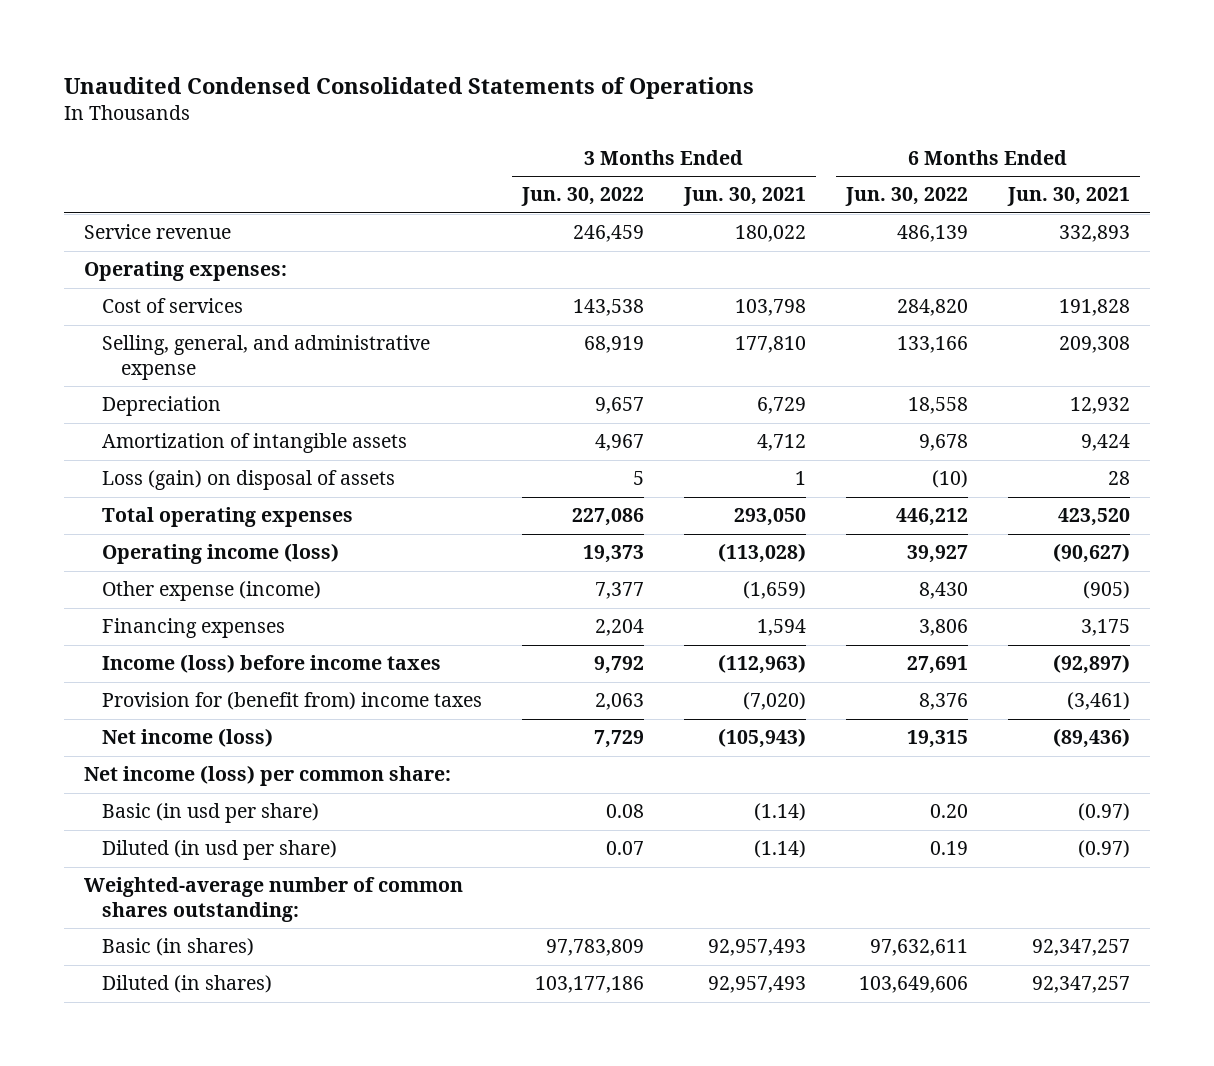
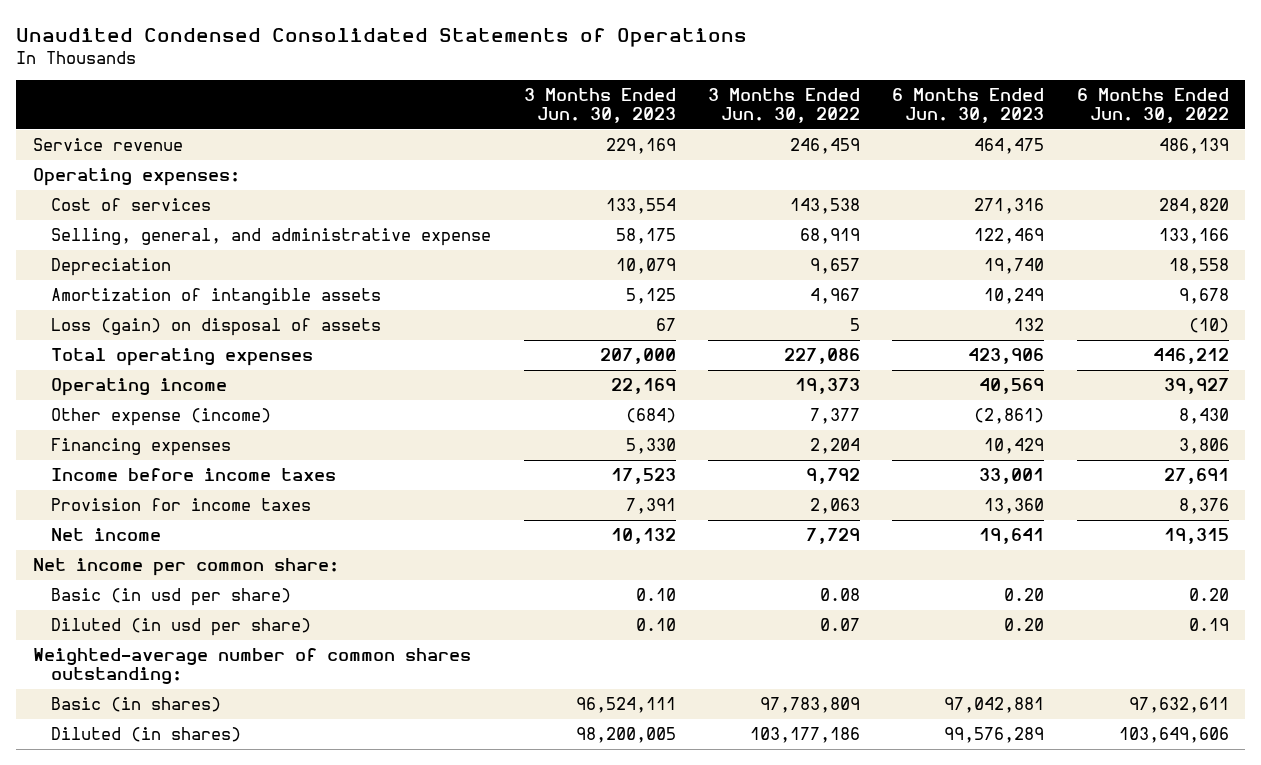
- | 3 Months Ended Jun. 30, 2022 | 3 Months Ended Jun. 30, 2021 | 6 Months Ended Jun. 30, 2022 | 6 Months Ended Jun. 30, 2021
+ | 3 Months Ended Jun. 30, 2023 | 3 Months Ended Jun. 30, 2022 | 6 Months Ended Jun. 30, 2023 | 6 Months Ended Jun. 30, 2022
- Operating income (loss) | 19,373 | (113,028) | 39,927 | (90,627)
+ Operating income | 22,169 | 19,373 | 40,569 | 39,927
- Income (loss) before income taxes | 9,792 | (112,963) | 27,691 | (92,897)
- Provision for (benefit from) income taxes | 2,063 | (7,020) | 8,376 | (3,461)
- Net income (loss) | 7,729 | (105,943) | 19,315 | (89,436)
- Net income (loss) per common share:
+ Income before income taxes | 17,523 | 9,792 | 33,001 | 27,691
+ Provision for income taxes | 7,391 | 2,063 | 13,360 | 8,376
+ Net income | 10,132 | 7,729 | 19,641 | 19,315
+ Net income per common share:

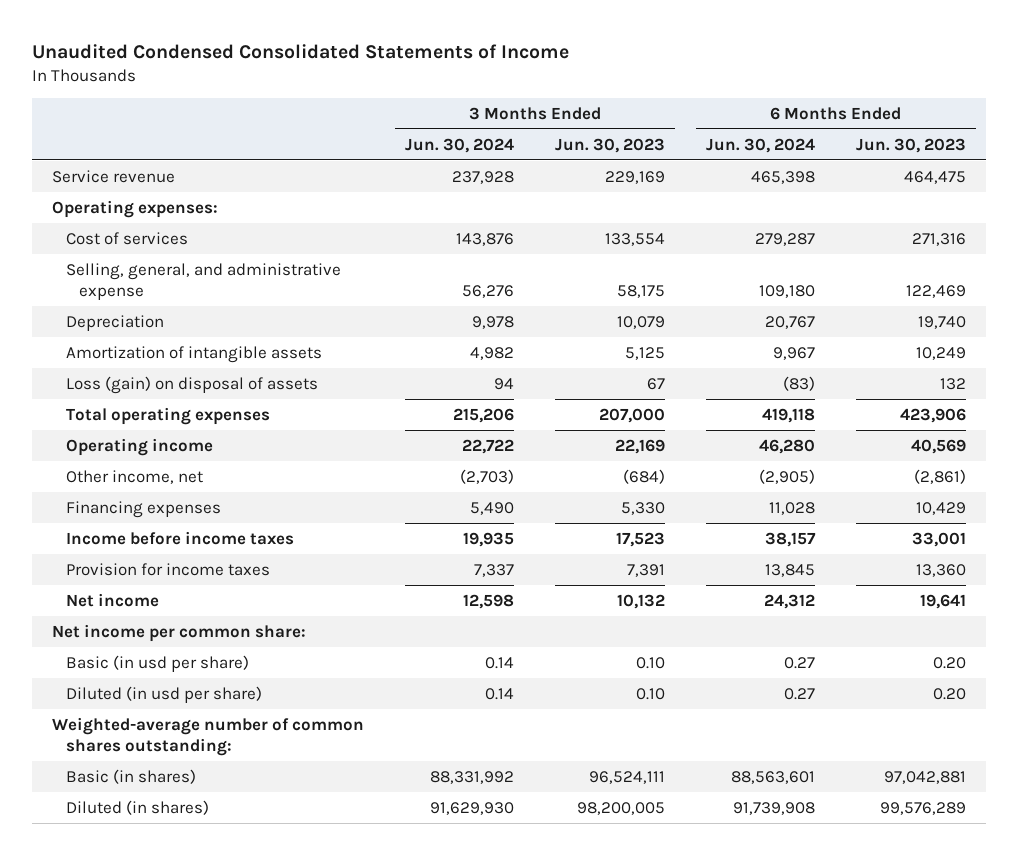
- Unaudited Condensed Consolidated Statements of Operations
+ Unaudited Condensed Consolidated Statements of Income
- | 3 Months Ended Jun. 30, 2023 | 3 Months Ended Jun. 30, 2022 | 6 Months Ended Jun. 30, 2023 | 6 Months Ended Jun. 30, 2022
+ | 3 Months Ended Jun. 30, 2024 | 3 Months Ended Jun. 30, 2023 | 6 Months Ended Jun. 30, 2024 | 6 Months Ended Jun. 30, 2023
- Other expense (income) | (684) | 7,377 | (2,861) | 8,430
+ Other income, net | (2,703) | (684) | (2,905) | (2,861)

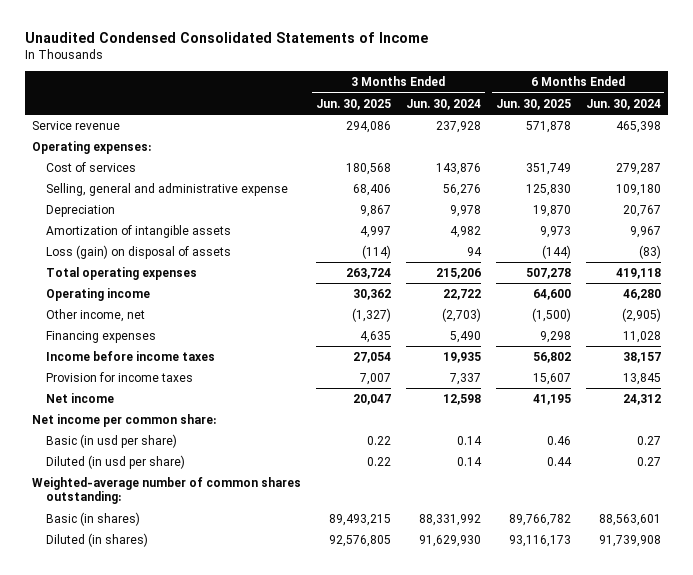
- | 3 Months Ended Jun. 30, 2024 | 3 Months Ended Jun. 30, 2023 | 6 Months Ended Jun. 30, 2024 | 6 Months Ended Jun. 30, 2023
+ | 3 Months Ended Jun. 30, 2025 | 3 Months Ended Jun. 30, 2024 | 6 Months Ended Jun. 30, 2025 | 6 Months Ended Jun. 30, 2024
- Selling, general, and administrative expense | 56,276 | 58,175 | 109,180 | 122,469
+ Selling, general and administrative expense | 68,406 | 56,276 | 125,830 | 109,180

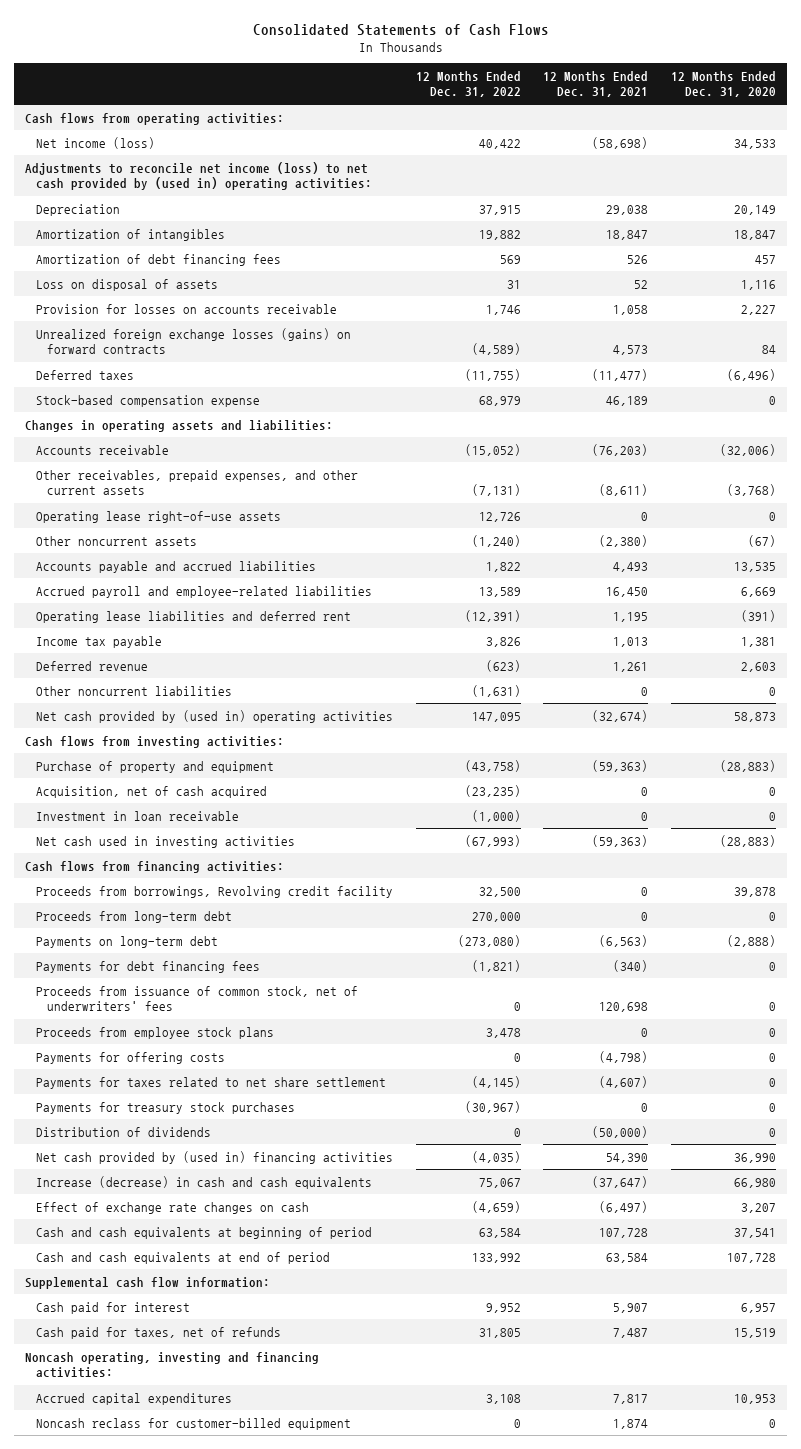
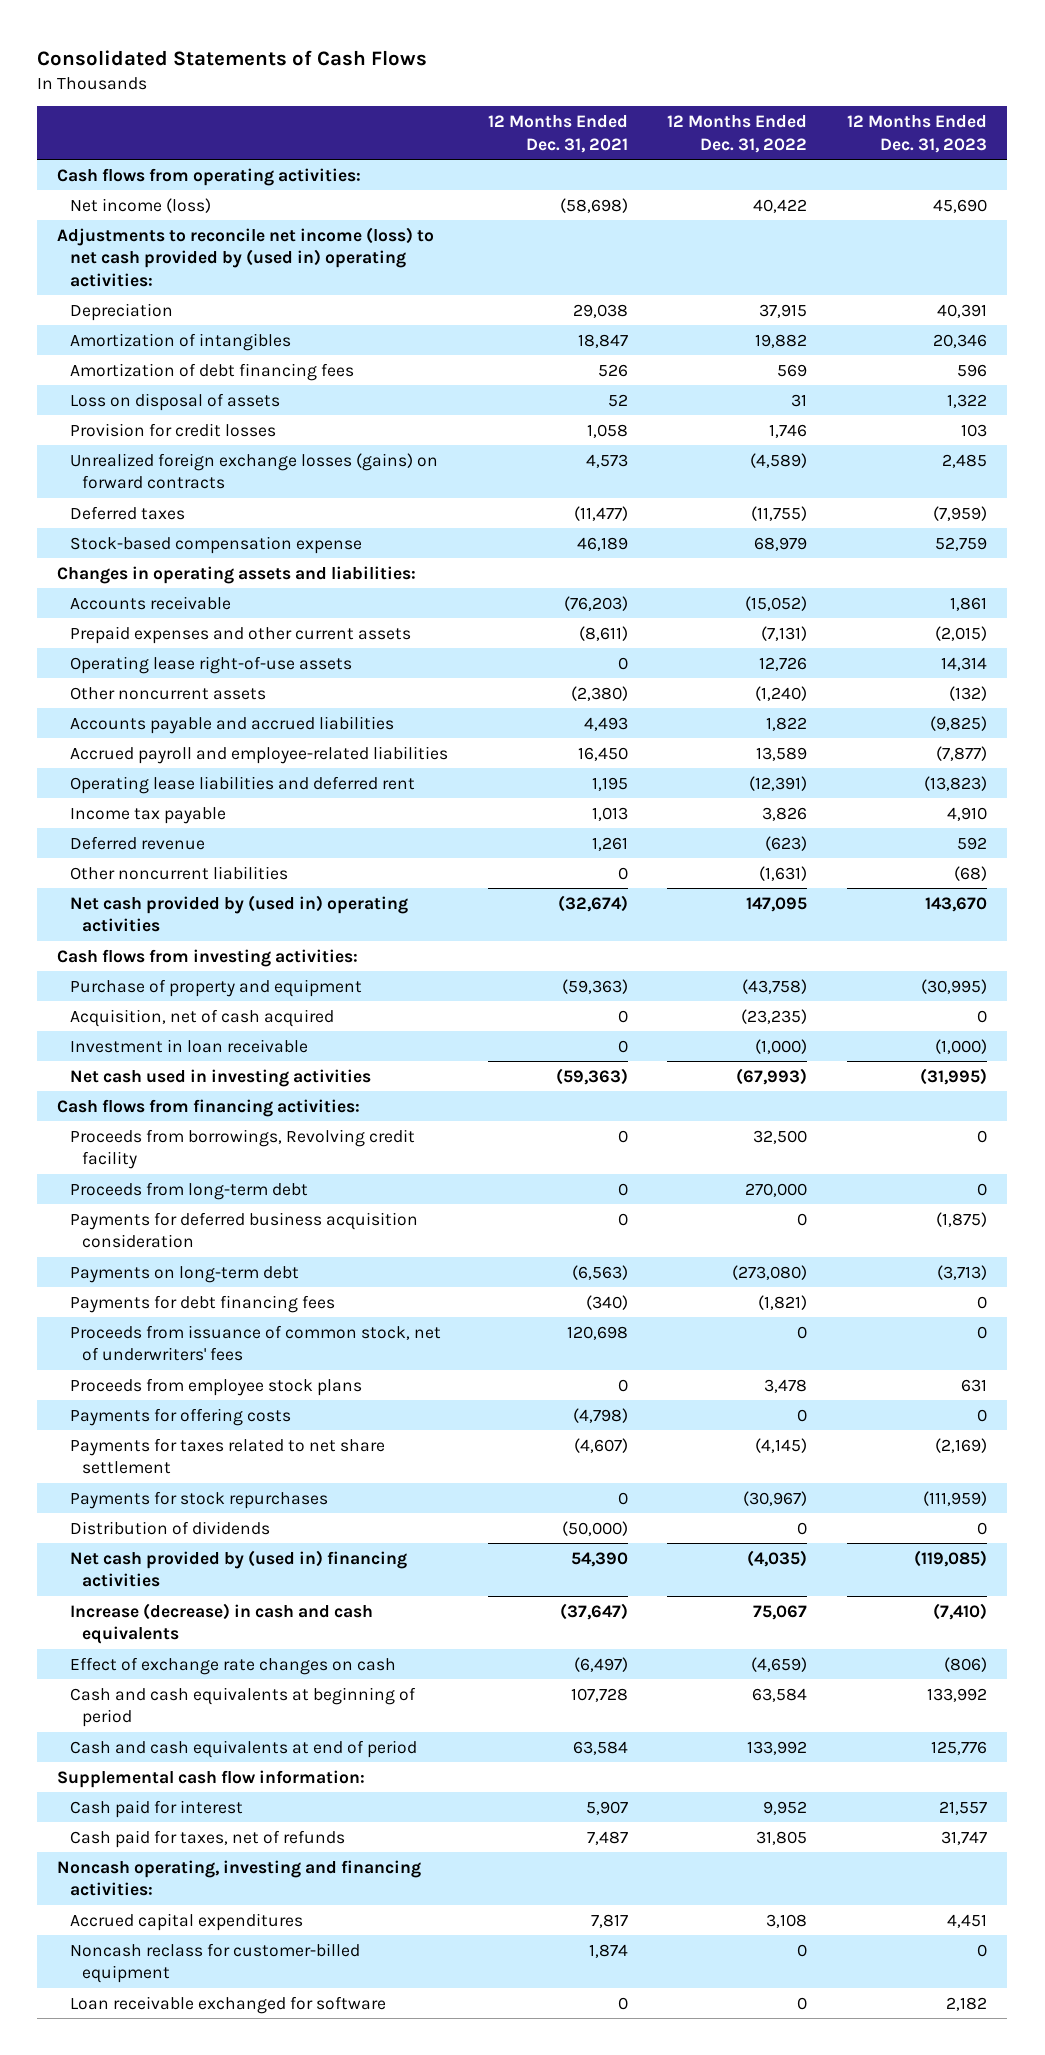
- | 12 Months Ended Dec. 31, 2022 | 12 Months Ended Dec. 31, 2021 | 12 Months Ended Dec. 31, 2020
+ | 12 Months Ended Dec. 31, 2021 | 12 Months Ended Dec. 31, 2022 | 12 Months Ended Dec. 31, 2023
- Provision for losses on accounts receivable | 1,746 | 1,058 | 2,227
+ Provision for credit losses | 1,058 | 1,746 | 103
- Other receivables, prepaid expenses, and other current assets | (7,131) | (8,611) | (3,768)
+ Prepaid expenses and other current assets | (8,611) | (7,131) | (2,015)
+ Payments for deferred business acquisition consideration | 0 | 0 | (1,875)
- Payments for treasury stock purchases | (30,967) | 0 | 0
+ Payments for stock repurchases | 0 | (30,967) | (111,959)
+ Loan receivable exchanged for software | 0 | 0 | 2,182

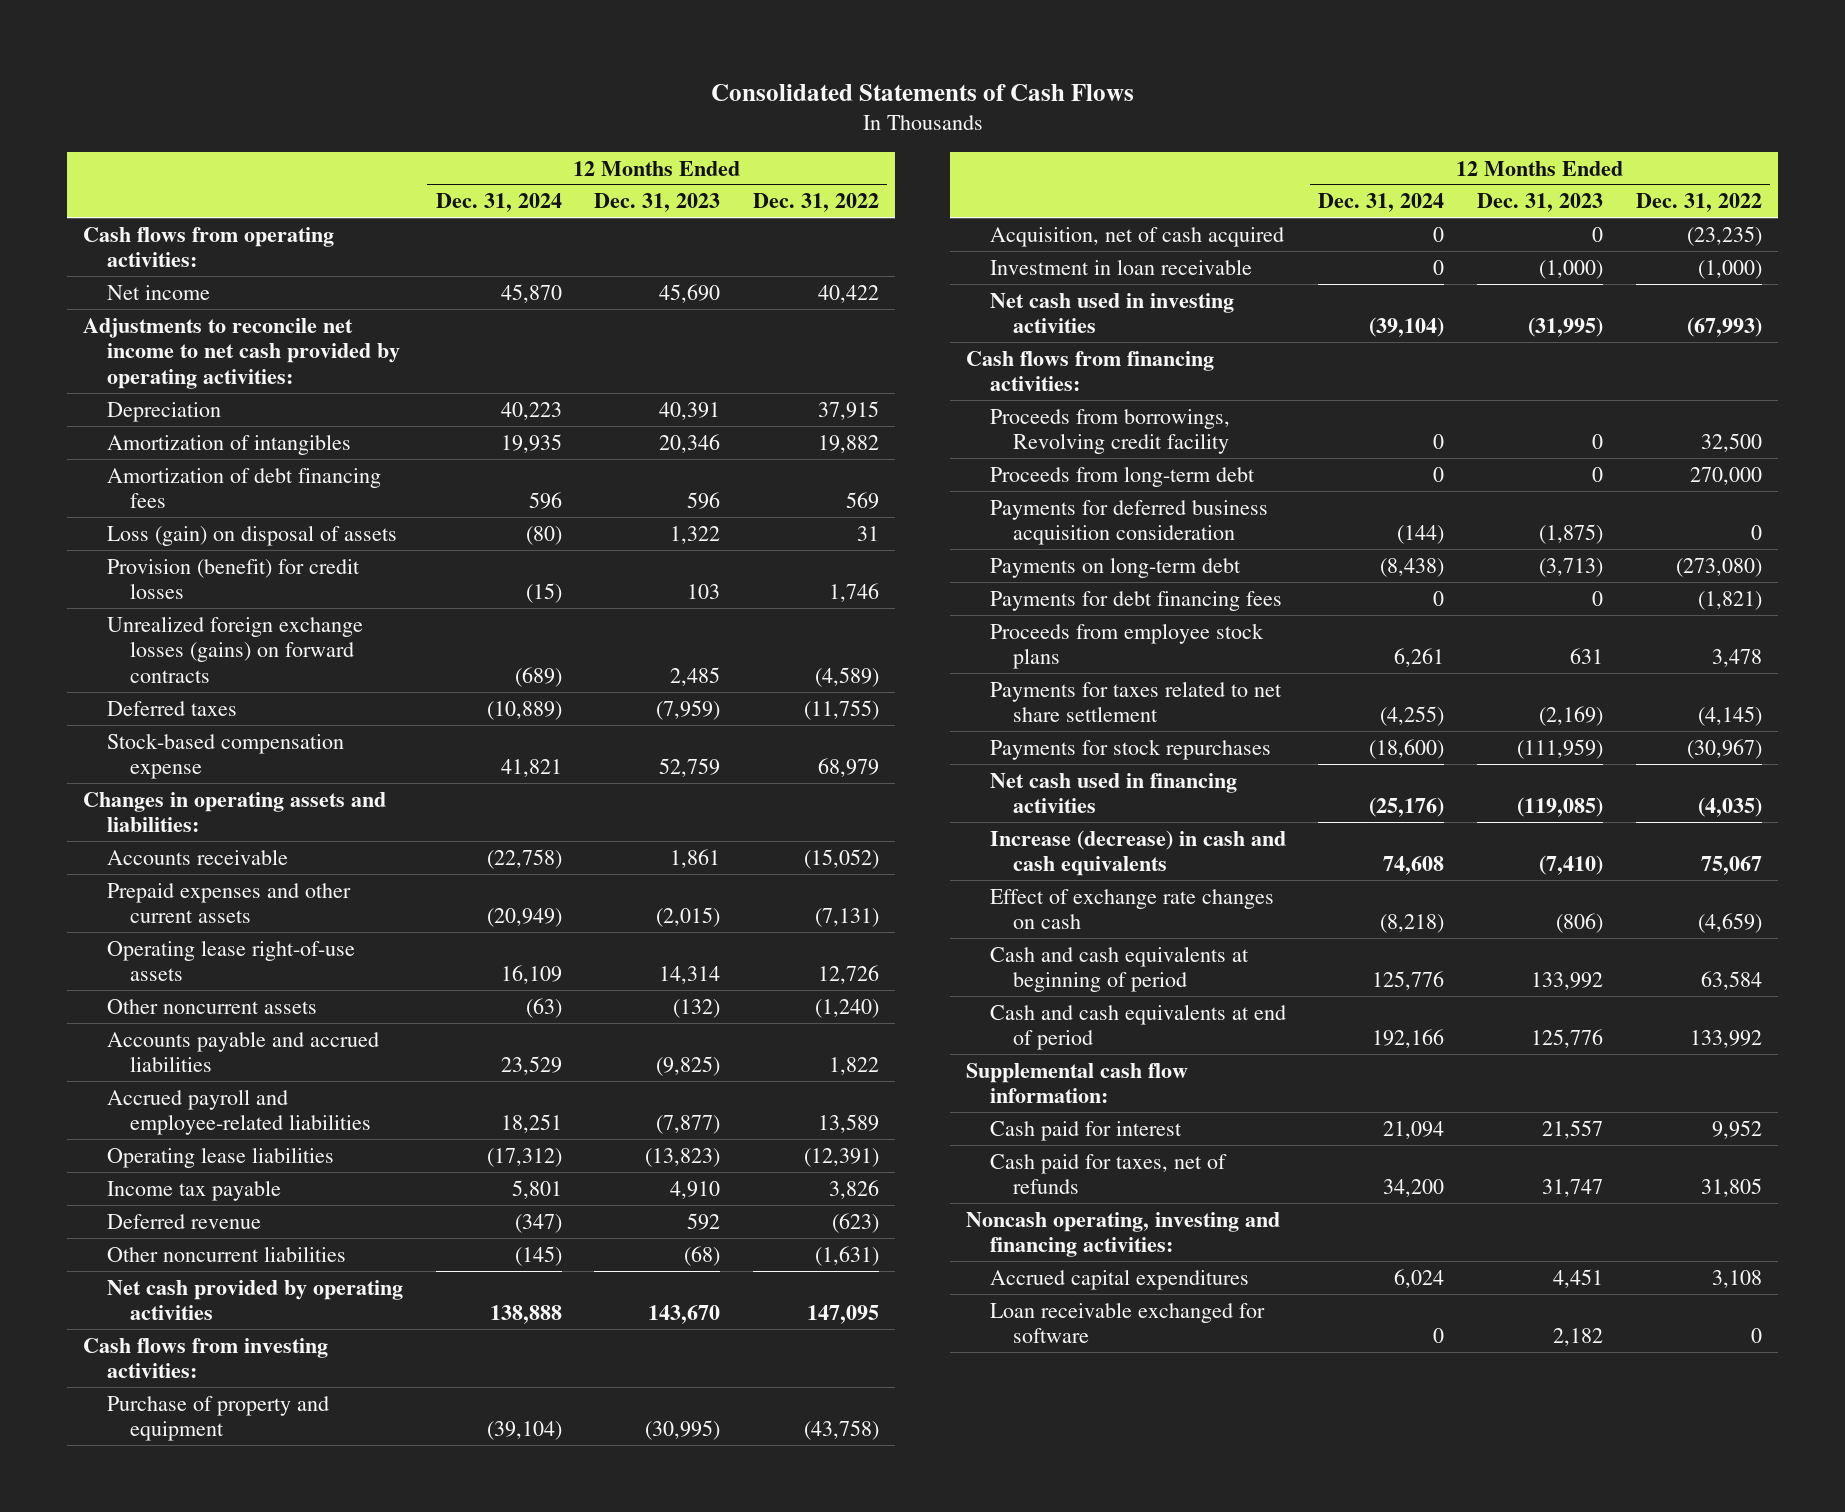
- | 12 Months Ended Dec. 31, 2021 | 12 Months Ended Dec. 31, 2022 | 12 Months Ended Dec. 31, 2023
+ | 12 Months Ended Dec. 31, 2024 | 12 Months Ended Dec. 31, 2023 | 12 Months Ended Dec. 31, 2022
- Net income (loss) | (58,698) | 40,422 | 45,690
- Adjustments to reconcile net income (loss) to net cash provided by (used in) operating activities:
+ Net income | 45,870 | 45,690 | 40,422
+ Adjustments to reconcile net income to net cash provided by operating activities:
- Loss on disposal of assets | 52 | 31 | 1,322
- Provision for credit losses | 1,058 | 1,746 | 103
+ Loss (gain) on disposal of assets | (80) | 1,322 | 31
+ Provision (benefit) for credit losses | (15) | 103 | 1,746
- Operating lease liabilities and deferred rent | 1,195 | (12,391) | (13,823)
+ Operating lease liabilities | (17,312) | (13,823) | (12,391)
- Net cash provided by (used in) operating activities | (32,674) | 147,095 | 143,670
+ Net cash provided by operating activities | 138,888 | 143,670 | 147,095
- Proceeds from issuance of common stock, net of underwriters' fees | 120,698 | 0 | 0
- Payments for offering costs | (4,798) | 0 | 0
- Distribution of dividends | (50,000) | 0 | 0
- Net cash provided by (used in) financing activities | 54,390 | (4,035) | (119,085)
+ Net cash used in financing activities | (25,176) | (119,085) | (4,035)
- Noncash reclass for customer-billed equipment | 1,874 | 0 | 0

